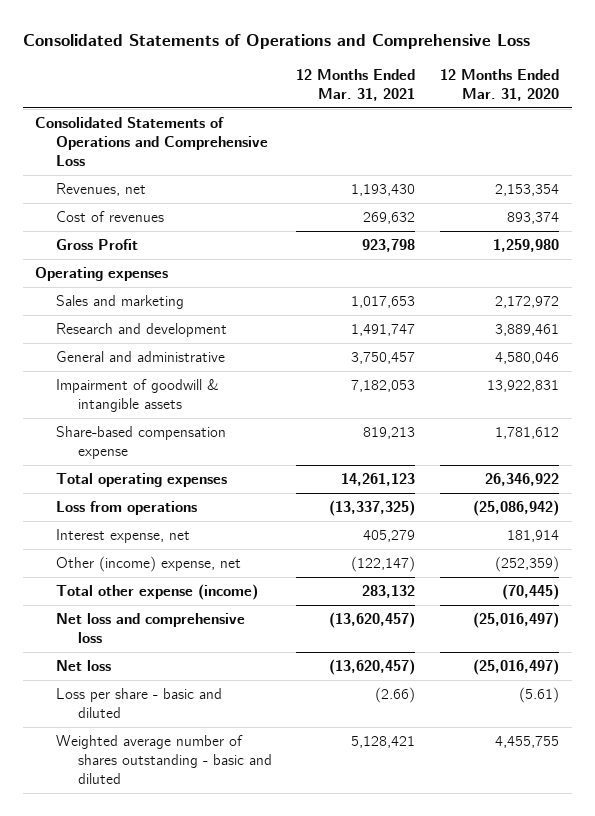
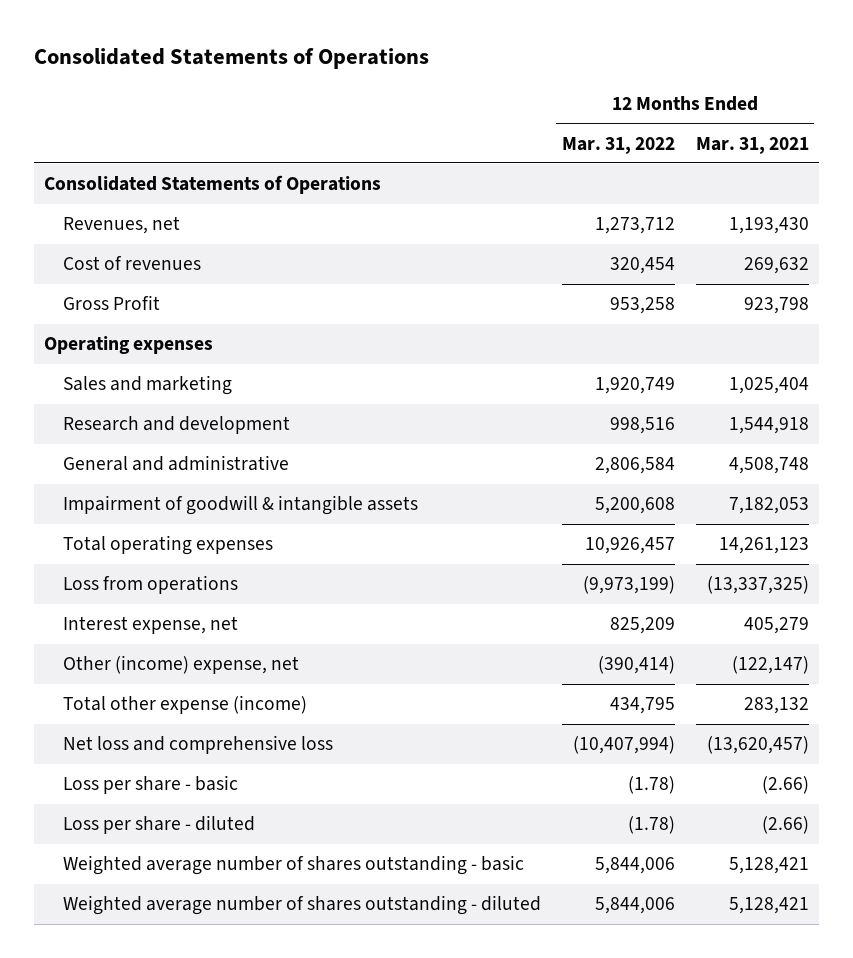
- Consolidated Statements of Operations and Comprehensive Loss
+ Consolidated Statements of Operations
- | 12 Months Ended Mar. 31, 2021 | 12 Months Ended Mar. 31, 2020
+ | 12 Months Ended Mar. 31, 2022 | 12 Months Ended Mar. 31, 2021
- Consolidated Statements of Operations and Comprehensive Loss
+ Consolidated Statements of Operations
- Sales and marketing | 1,017,653 | 2,172,972
- Research and development | 1,491,747 | 3,889,461
- General and administrative | 3,750,457 | 4,580,046
+ Sales and marketing | 1,920,749 | 1,025,404
+ Research and development | 998,516 | 1,544,918
+ General and administrative | 2,806,584 | 4,508,748
- Share-based compensation expense | 819,213 | 1,781,612
- Net loss | (13,620,457) | (25,016,497)
- Loss per share - basic and diluted | (2.66) | (5.61)
- Weighted average number of shares outstanding - basic and diluted | 5,128,421 | 4,455,755
+ Loss per share - basic | (1.78) | (2.66)
+ Loss per share - diluted | (1.78) | (2.66)
+ Weighted average number of shares outstanding - basic | 5,844,006 | 5,128,421
+ Weighted average number of shares outstanding - diluted | 5,844,006 | 5,128,421

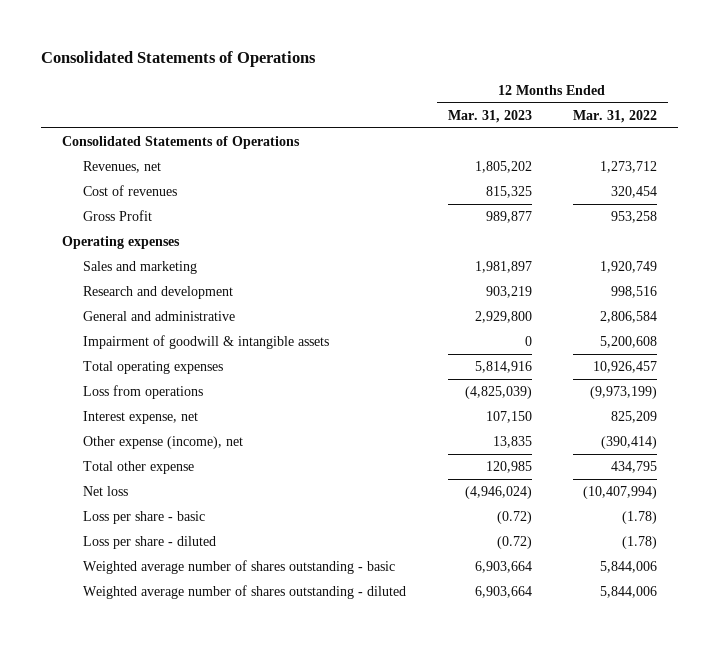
- | 12 Months Ended Mar. 31, 2022 | 12 Months Ended Mar. 31, 2021
+ | 12 Months Ended Mar. 31, 2023 | 12 Months Ended Mar. 31, 2022
- Other (income) expense, net | (390,414) | (122,147)
- Total other expense (income) | 434,795 | 283,132
- Net loss and comprehensive loss | (10,407,994) | (13,620,457)
+ Other expense (income), net | 13,835 | (390,414)
+ Total other expense | 120,985 | 434,795
+ Net loss | (4,946,024) | (10,407,994)

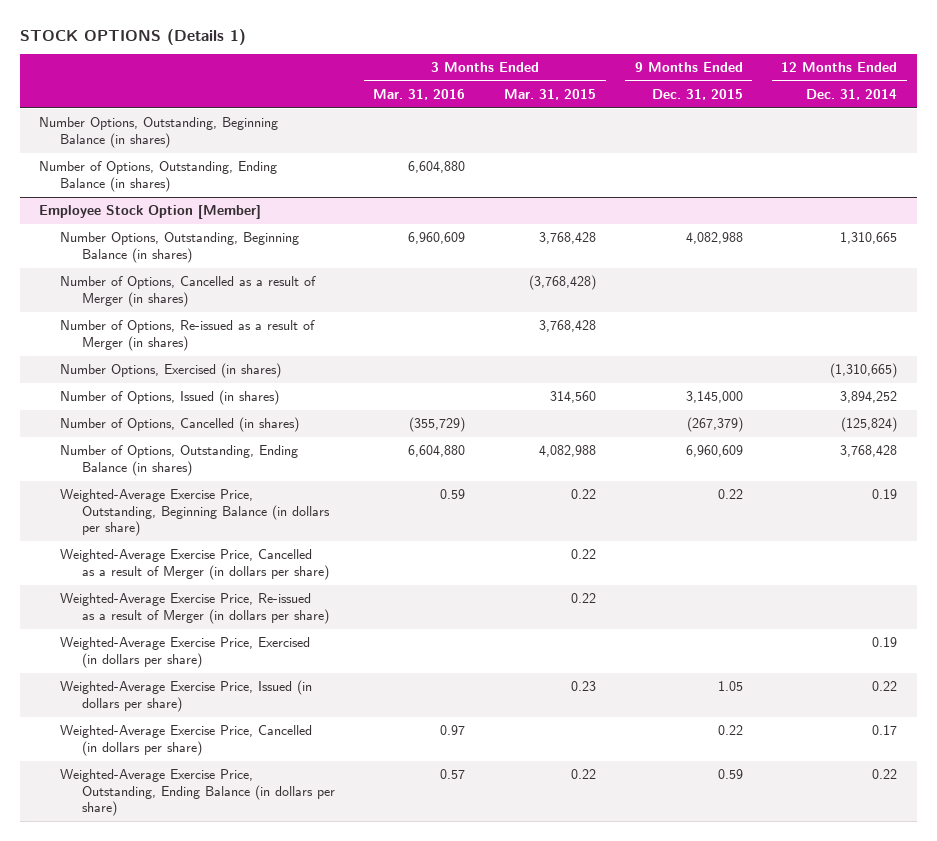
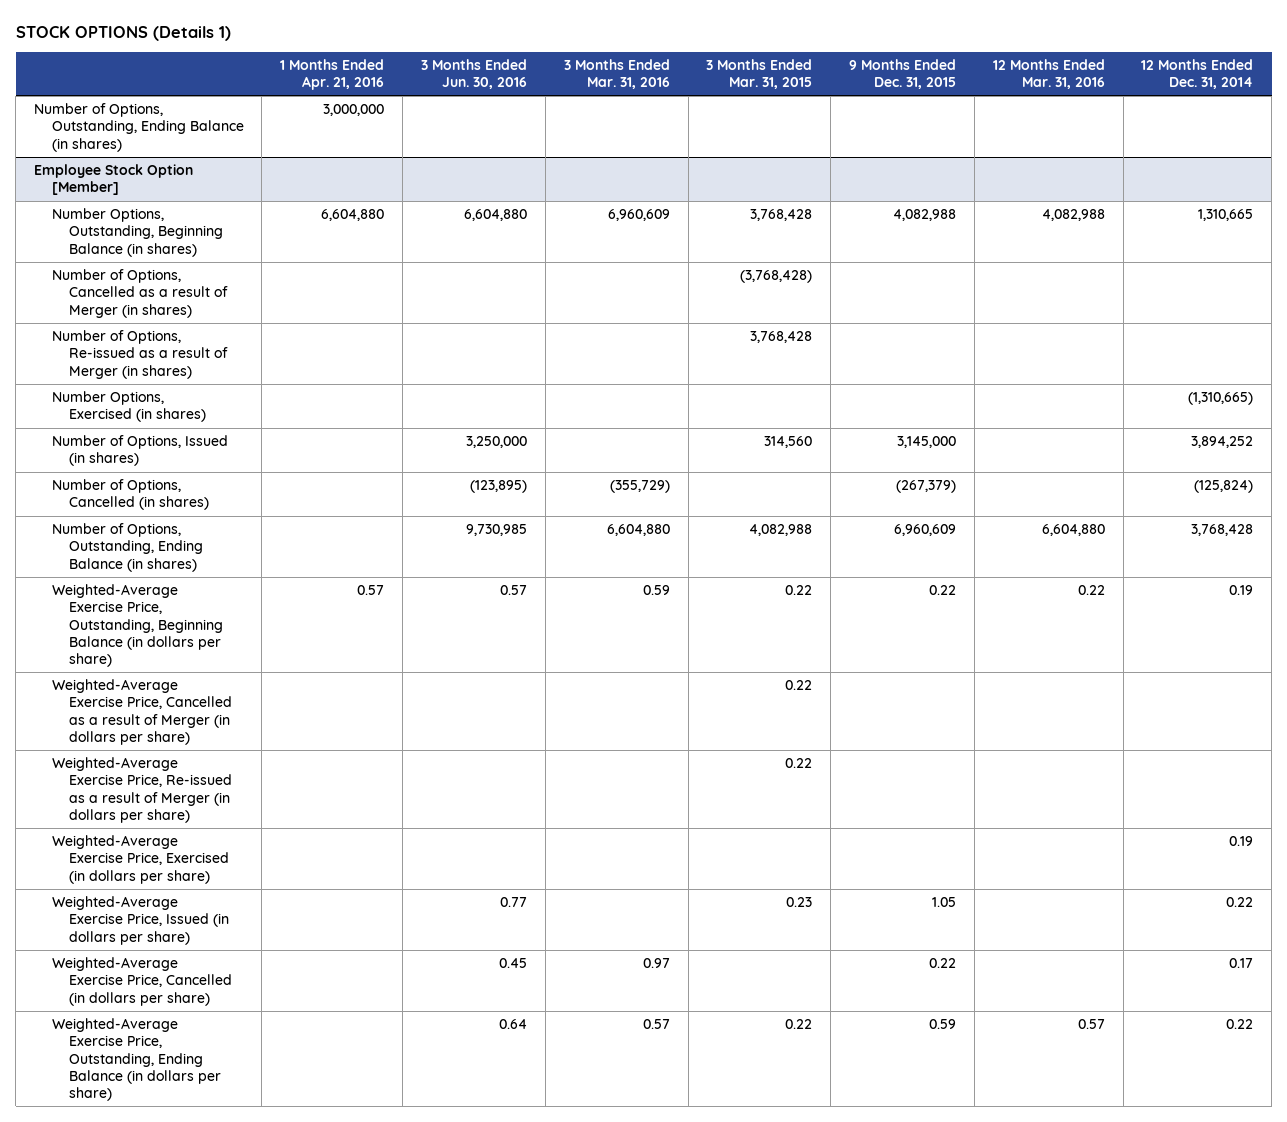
- | 3 Months Ended Mar. 31, 2016 | 3 Months Ended Mar. 31, 2015 | 9 Months Ended Dec. 31, 2015 | 12 Months Ended Dec. 31, 2014
+ | 1 Months Ended Apr. 21, 2016 | 3 Months Ended Jun. 30, 2016 | 3 Months Ended Mar. 31, 2016 | 3 Months Ended Mar. 31, 2015 | 9 Months Ended Dec. 31, 2015 | 12 Months Ended Mar. 31, 2016 | 12 Months Ended Dec. 31, 2014
- Number Options, Outstanding, Beginning Balance (in shares)
- Number of Options, Outstanding, Ending Balance (in shares) | 6,604,880 | | |
+ Number of Options, Outstanding, Ending Balance (in shares) | 3,000,000 | | | | | |

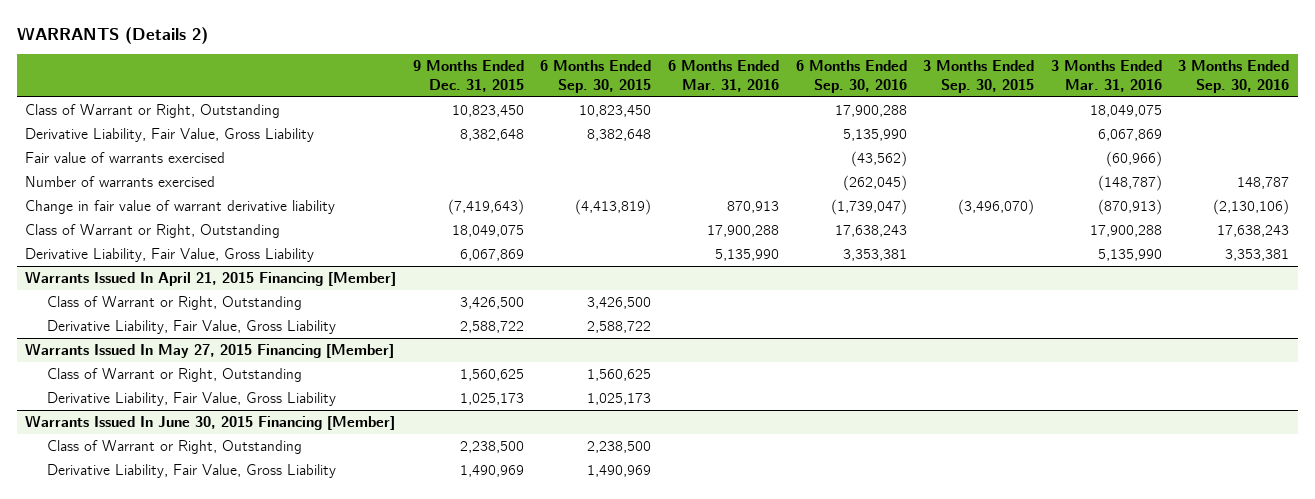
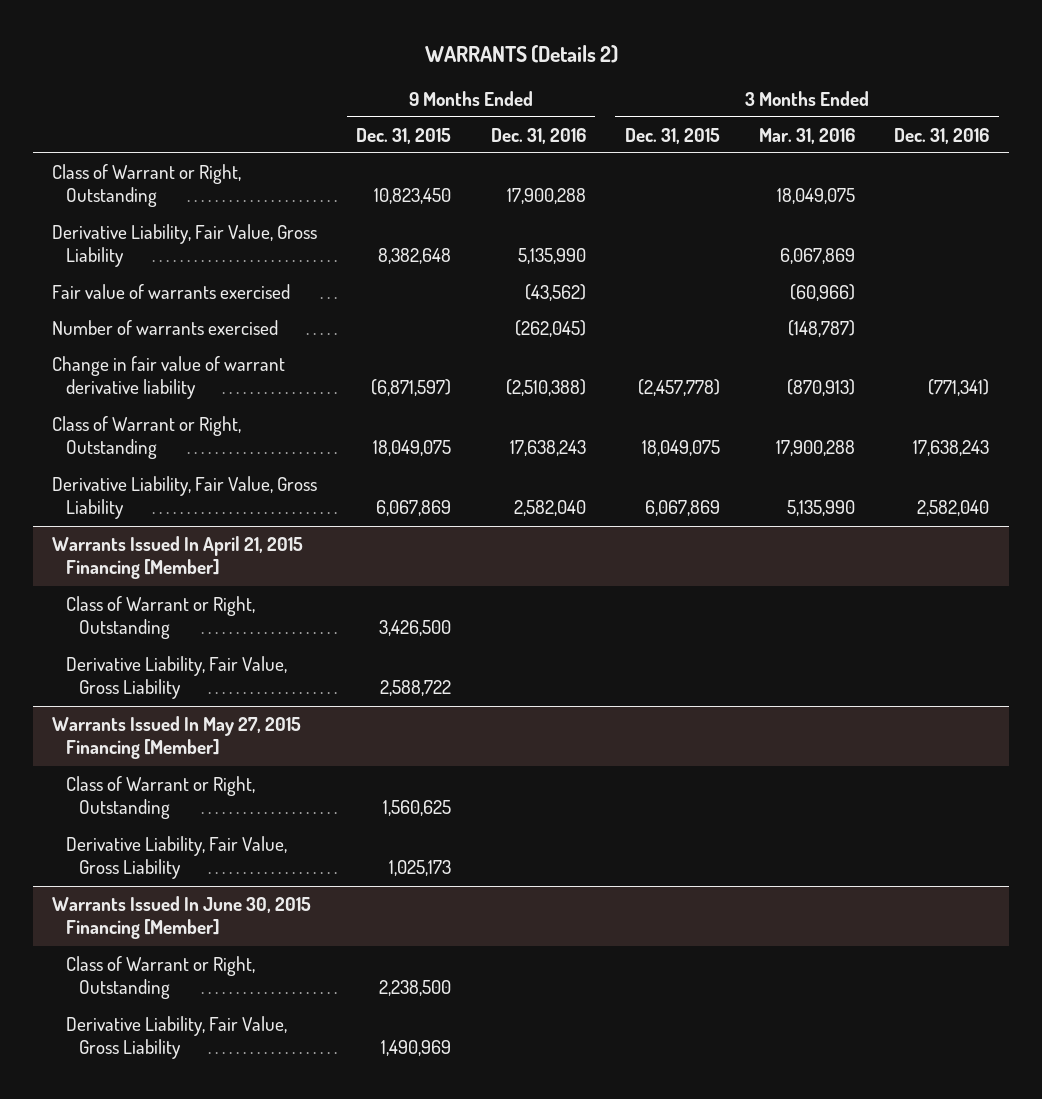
- | 9 Months Ended Dec. 31, 2015 | 6 Months Ended Sep. 30, 2015 | 6 Months Ended Mar. 31, 2016 | 6 Months Ended Sep. 30, 2016 | 3 Months Ended Sep. 30, 2015 | 3 Months Ended Mar. 31, 2016 | 3 Months Ended Sep. 30, 2016
+ | 9 Months Ended Dec. 31, 2015 | 9 Months Ended Dec. 31, 2016 | 3 Months Ended Dec. 31, 2015 | 3 Months Ended Mar. 31, 2016 | 3 Months Ended Dec. 31, 2016
- Change in fair value of warrant derivative liability | (7,419,643) | (4,413,819) | 870,913 | (1,739,047) | (3,496,070) | (870,913) | (2,130,106)
+ Change in fair value of warrant derivative liability | (6,871,597) | (2,510,388) | (2,457,778) | (870,913) | (771,341)

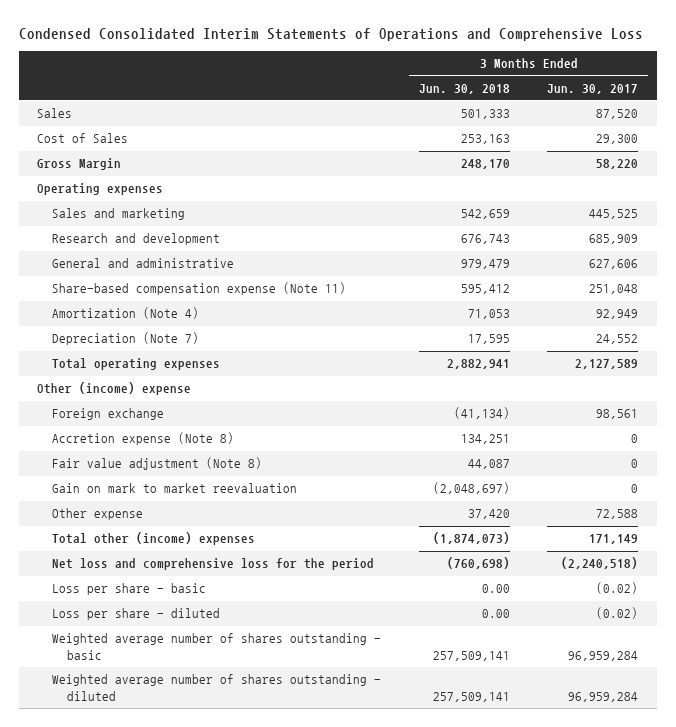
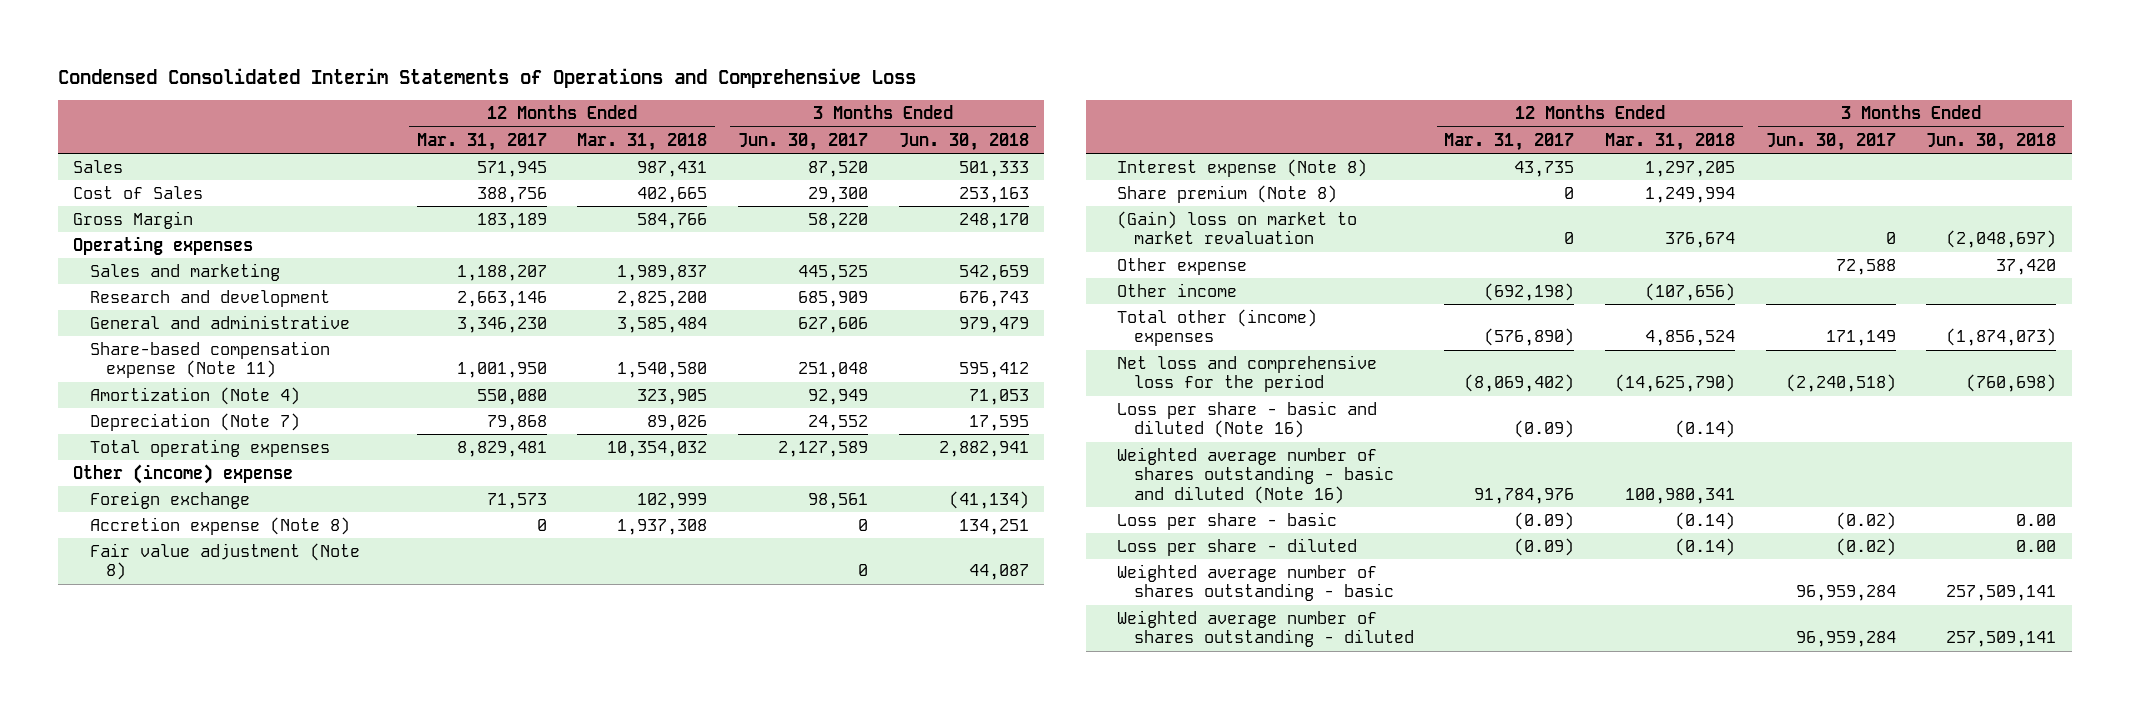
- | 3 Months Ended Jun. 30, 2018 | 3 Months Ended Jun. 30, 2017
+ | 12 Months Ended Mar. 31, 2017 | 12 Months Ended Mar. 31, 2018 | 3 Months Ended Jun. 30, 2017 | 3 Months Ended Jun. 30, 2018
- Gain on mark to market reevaluation | (2,048,697) | 0
+ Interest expense (Note 8) | 43,735 | 1,297,205 | |
+ Share premium (Note 8) | 0 | 1,249,994 | |
+ (Gain) loss on market to market revaluation | 0 | 376,674 | 0 | (2,048,697)
+ Other income | (692,198) | (107,656) | |
+ Loss per share - basic and diluted (Note 16) | (0.09) | (0.14) | |
+ Weighted average number of shares outstanding - basic and diluted (Note 16) | 91,784,976 | 100,980,341 | |

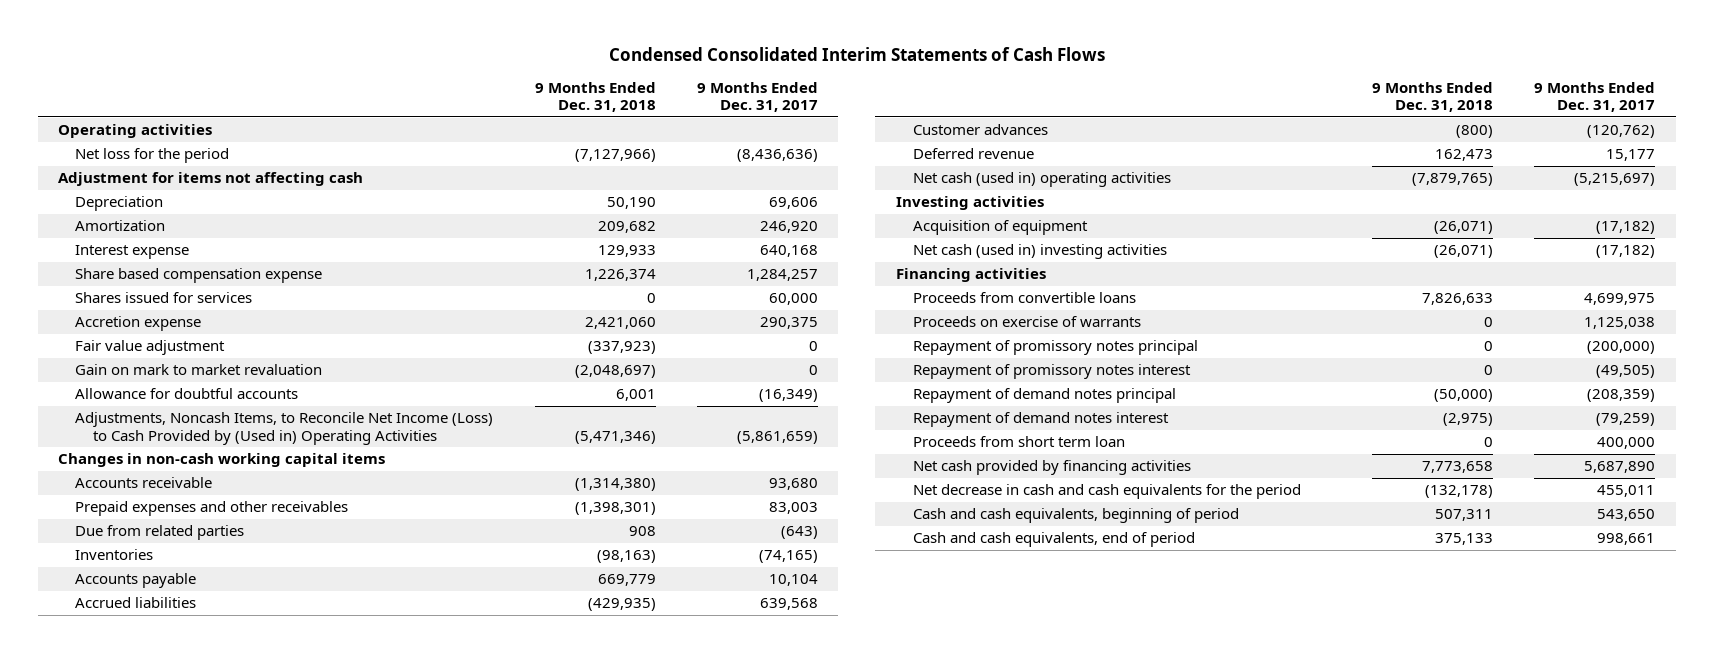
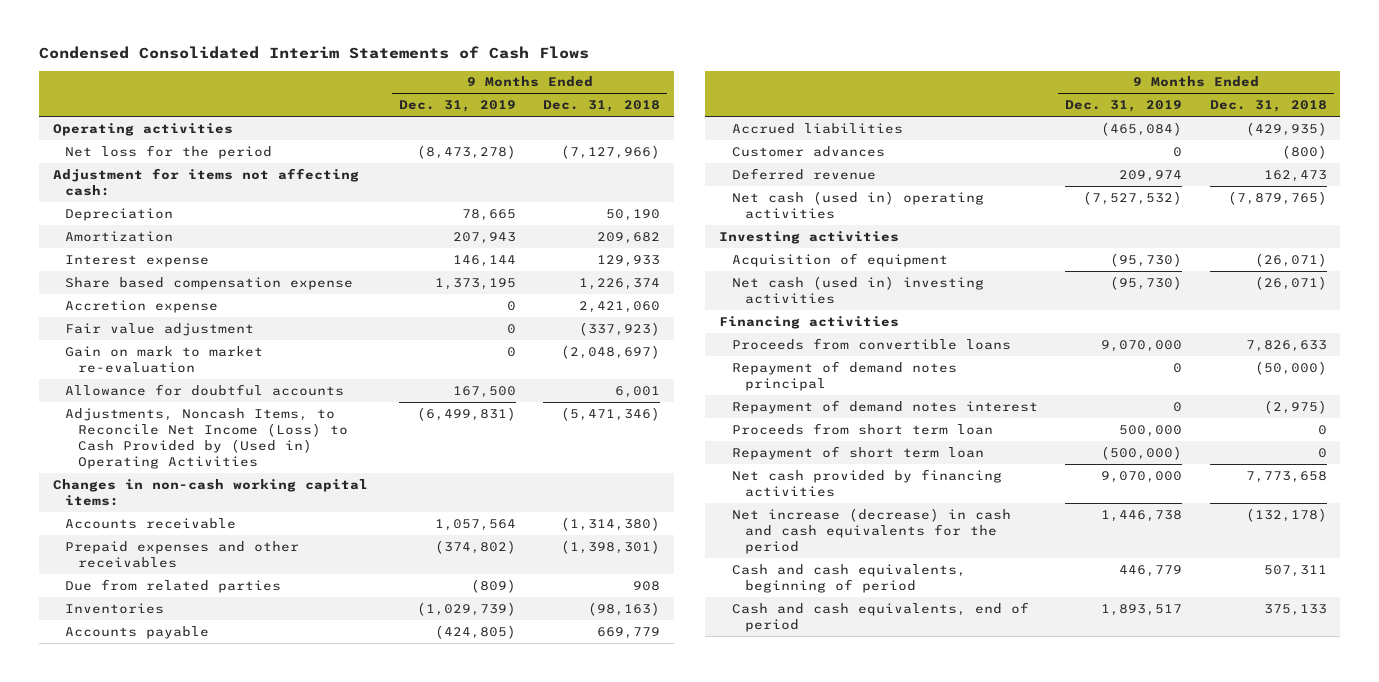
- | 9 Months Ended Dec. 31, 2018 | 9 Months Ended Dec. 31, 2017
+ | 9 Months Ended Dec. 31, 2019 | 9 Months Ended Dec. 31, 2018
- Adjustment for items not affecting cash
+ Adjustment for items not affecting cash:
- Shares issued for services | 0 | 60,000
- Gain on mark to market revaluation | (2,048,697) | 0
+ Gain on mark to market re-evaluation | 0 | (2,048,697)
- Changes in non-cash working capital items
+ Changes in non-cash working capital items:
- Proceeds on exercise of warrants | 0 | 1,125,038
- Repayment of promissory notes principal | 0 | (200,000)
- Repayment of promissory notes interest | 0 | (49,505)
+ Repayment of short term loan | (500,000) | 0
- Net decrease in cash and cash equivalents for the period | (132,178) | 455,011
+ Net increase (decrease) in cash and cash equivalents for the period | 1,446,738 | (132,178)

